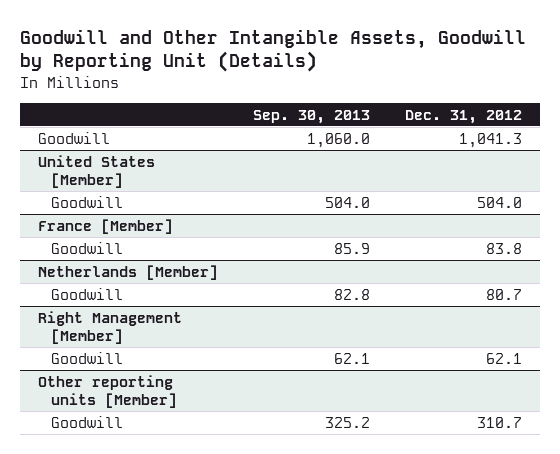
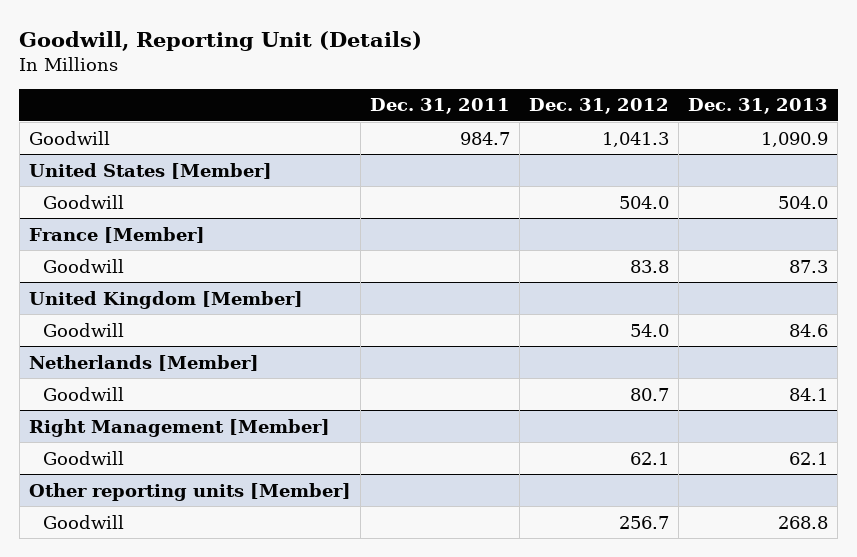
- Goodwill and Other Intangible Assets, Goodwill by Reporting Unit (Details)
+ Goodwill, Reporting Unit (Details)
- | Sep. 30, 2013 | Dec. 31, 2012
+ | Dec. 31, 2011 | Dec. 31, 2012 | Dec. 31, 2013
+ United Kingdom [Member]
+ Goodwill | | 54.0 | 84.6
@ Other reporting units [Member]
- Goodwill | 325.2 | 310.7
+ Goodwill | | 256.7 | 268.8

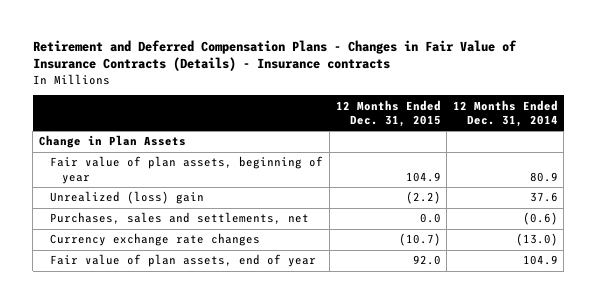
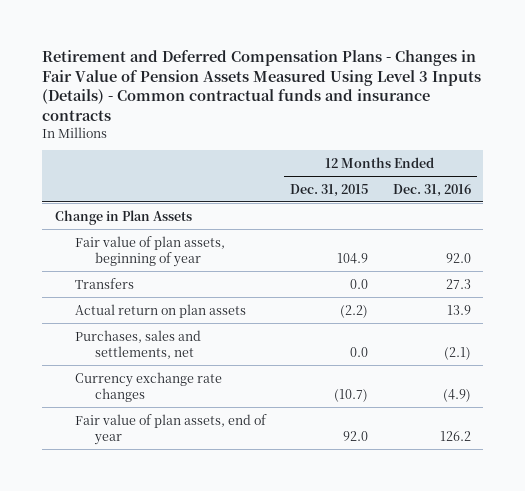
- Retirement and Deferred Compensation Plans - Changes in Fair Value of Insurance Contracts (Details) - Insurance contracts
+ Retirement and Deferred Compensation Plans - Changes in Fair Value of Pension Assets Measured Using Level 3 Inputs (Details) - Common contractual funds and insurance contracts
- | 12 Months Ended Dec. 31, 2015 | 12 Months Ended Dec. 31, 2014
+ | 12 Months Ended Dec. 31, 2015 | 12 Months Ended Dec. 31, 2016
- Unrealized (loss) gain | (2.2) | 37.6
+ Transfers | 0.0 | 27.3
+ Actual return on plan assets | (2.2) | 13.9

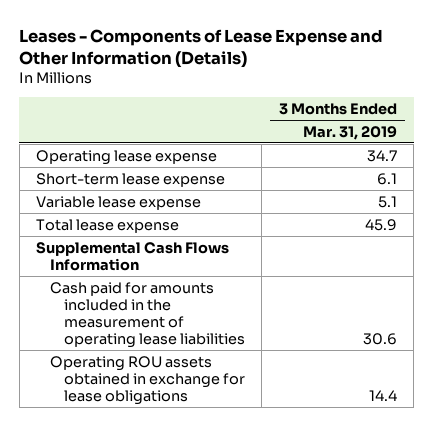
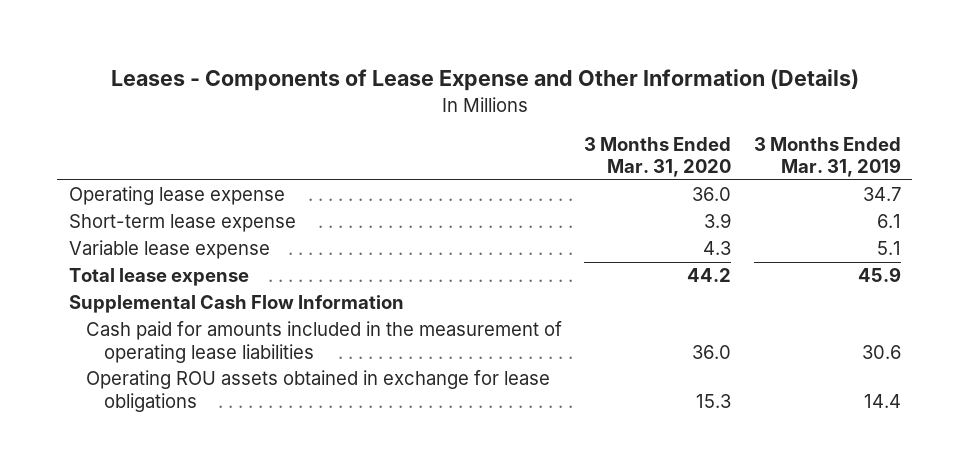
- | 3 Months Ended Mar. 31, 2019
+ | 3 Months Ended Mar. 31, 2020 | 3 Months Ended Mar. 31, 2019
- Supplemental Cash Flows Information
+ Supplemental Cash Flow Information

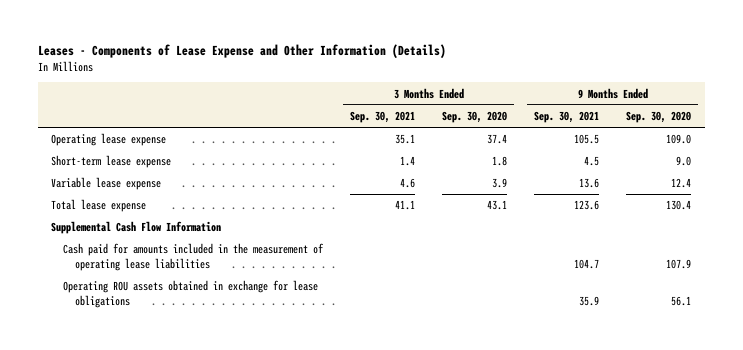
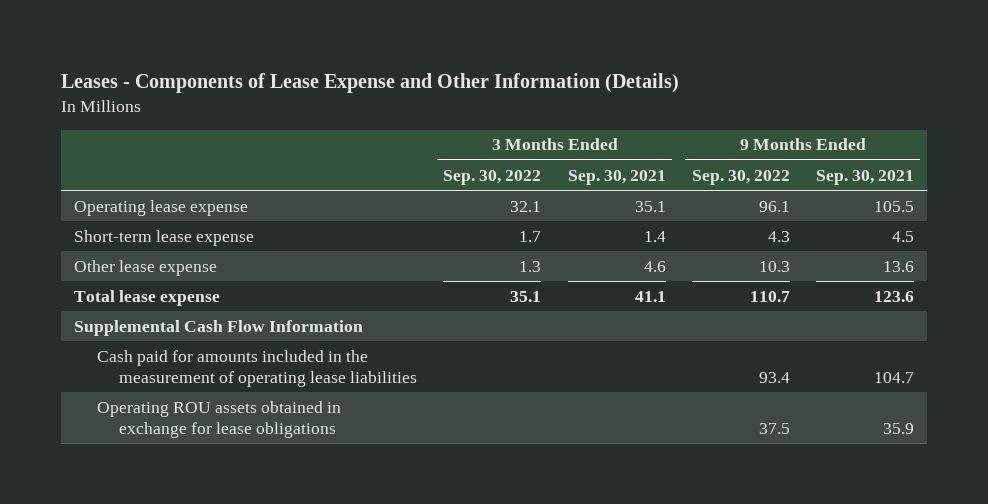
- | 3 Months Ended Sep. 30, 2021 | 3 Months Ended Sep. 30, 2020 | 9 Months Ended Sep. 30, 2021 | 9 Months Ended Sep. 30, 2020
+ | 3 Months Ended Sep. 30, 2022 | 3 Months Ended Sep. 30, 2021 | 9 Months Ended Sep. 30, 2022 | 9 Months Ended Sep. 30, 2021
- Variable lease expense | 4.6 | 3.9 | 13.6 | 12.4
+ Other lease expense | 1.3 | 4.6 | 10.3 | 13.6

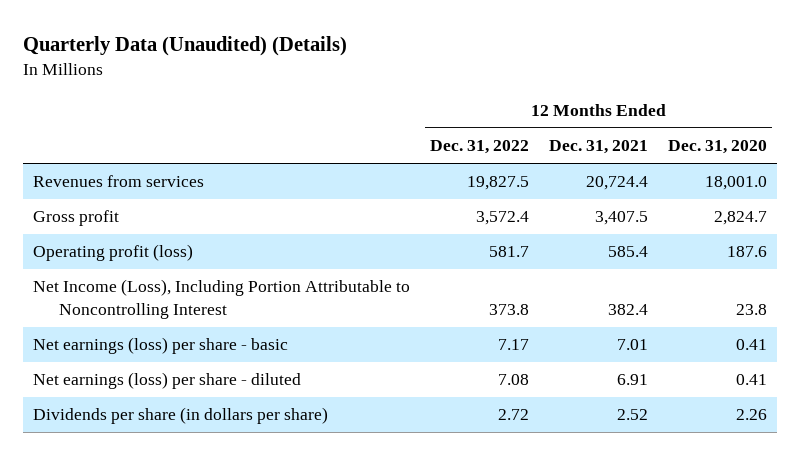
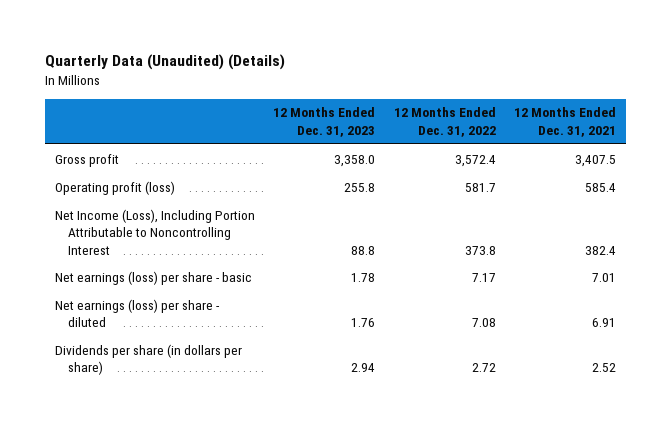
- | 12 Months Ended Dec. 31, 2022 | 12 Months Ended Dec. 31, 2021 | 12 Months Ended Dec. 31, 2020
+ | 12 Months Ended Dec. 31, 2023 | 12 Months Ended Dec. 31, 2022 | 12 Months Ended Dec. 31, 2021
- Revenues from services | 19,827.5 | 20,724.4 | 18,001.0

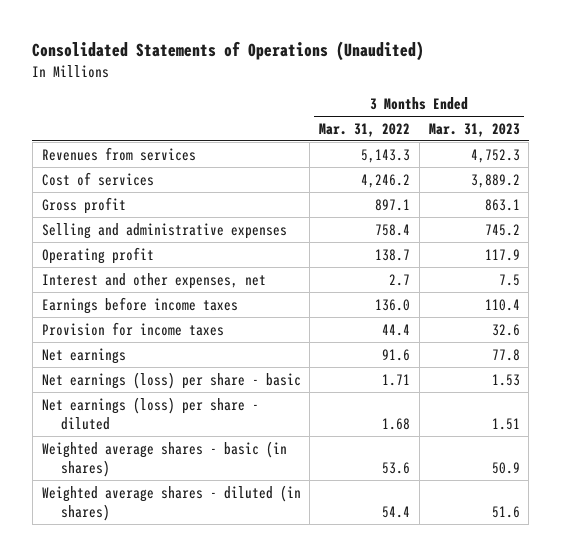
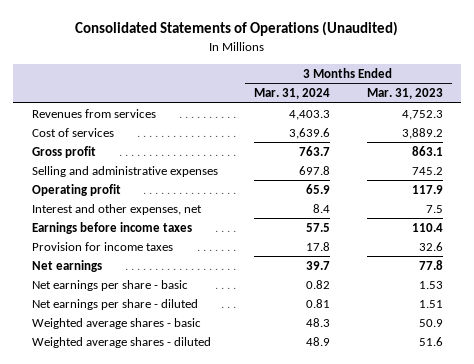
- | 3 Months Ended Mar. 31, 2022 | 3 Months Ended Mar. 31, 2023
+ | 3 Months Ended Mar. 31, 2024 | 3 Months Ended Mar. 31, 2023
- Net earnings (loss) per share - basic | 1.71 | 1.53
- Net earnings (loss) per share - diluted | 1.68 | 1.51
- Weighted average shares - basic (in shares) | 53.6 | 50.9
- Weighted average shares - diluted (in shares) | 54.4 | 51.6
+ Net earnings per share - basic | 0.82 | 1.53
+ Net earnings per share - diluted | 0.81 | 1.51
+ Weighted average shares - basic | 48.3 | 50.9
+ Weighted average shares - diluted | 48.9 | 51.6

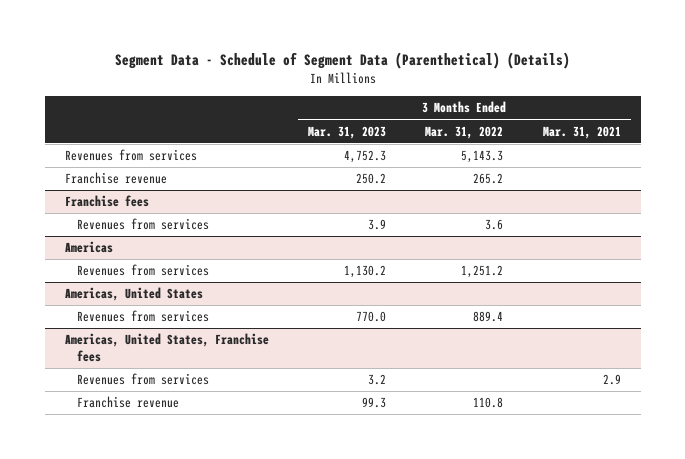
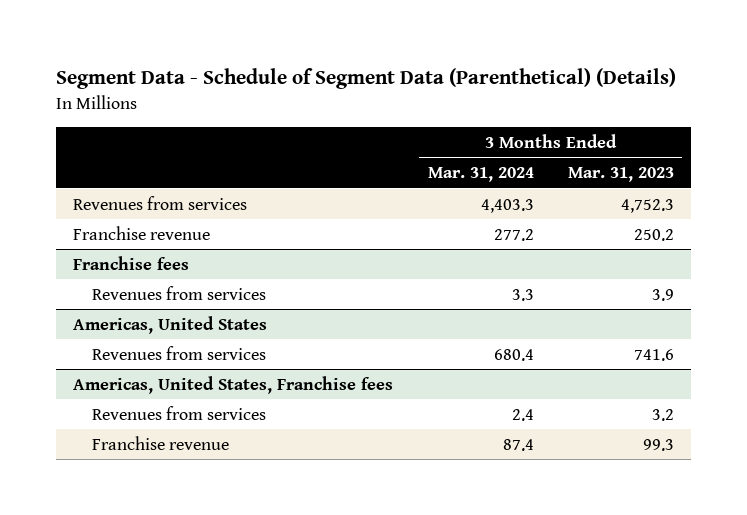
- | 3 Months Ended Mar. 31, 2023 | 3 Months Ended Mar. 31, 2022 | 3 Months Ended Mar. 31, 2021
+ | 3 Months Ended Mar. 31, 2024 | 3 Months Ended Mar. 31, 2023
- Americas
- Revenues from services | 1,130.2 | 1,251.2 |
@ Americas, United States
- Revenues from services | 770.0 | 889.4 |
+ Revenues from services | 680.4 | 741.6

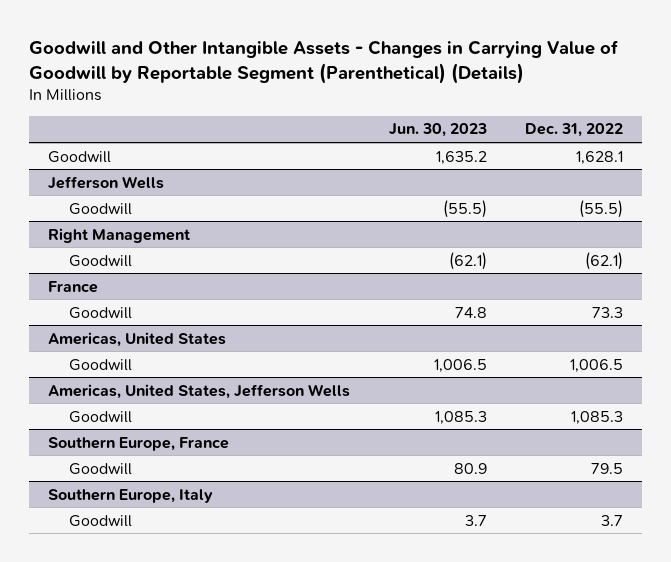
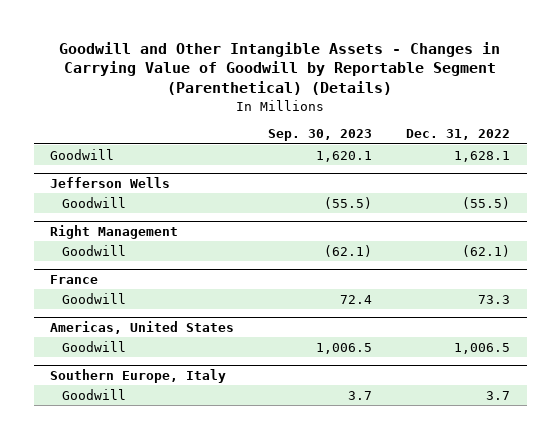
- | Jun. 30, 2023 | Dec. 31, 2022
+ | Sep. 30, 2023 | Dec. 31, 2022
- Americas, United States, Jefferson Wells
- Goodwill | 1,085.3 | 1,085.3
- Southern Europe, France
- Goodwill | 80.9 | 79.5

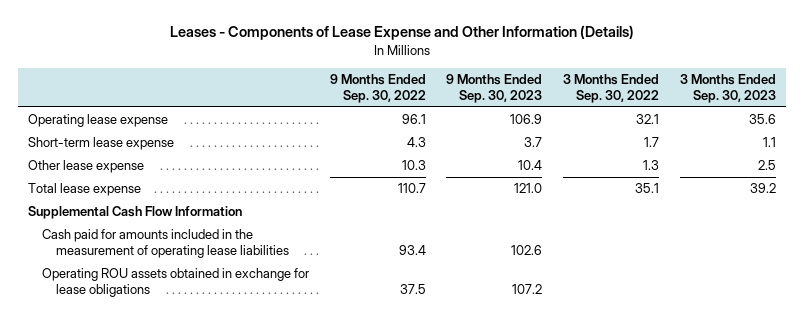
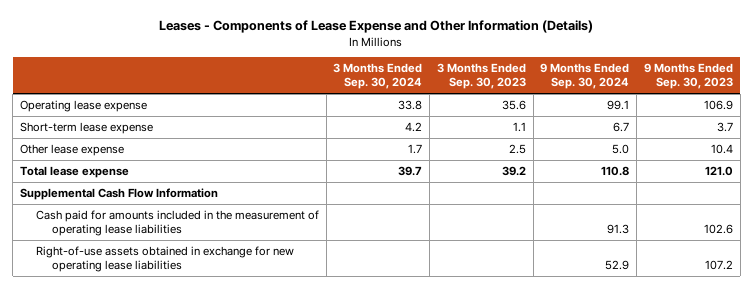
- | 9 Months Ended Sep. 30, 2022 | 9 Months Ended Sep. 30, 2023 | 3 Months Ended Sep. 30, 2022 | 3 Months Ended Sep. 30, 2023
+ | 3 Months Ended Sep. 30, 2024 | 3 Months Ended Sep. 30, 2023 | 9 Months Ended Sep. 30, 2024 | 9 Months Ended Sep. 30, 2023
- Operating ROU assets obtained in exchange for lease obligations | 37.5 | 107.2 | |
+ Right-of-use assets obtained in exchange for new operating lease liabilities | | | 52.9 | 107.2

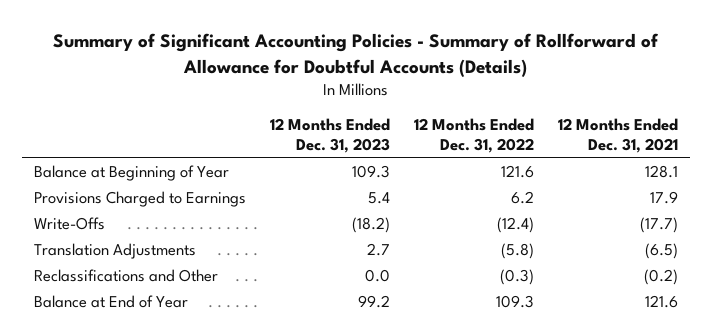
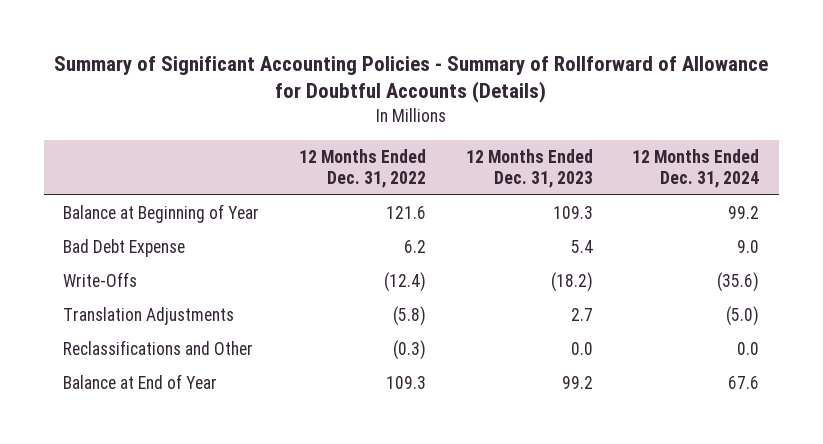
- | 12 Months Ended Dec. 31, 2023 | 12 Months Ended Dec. 31, 2022 | 12 Months Ended Dec. 31, 2021
+ | 12 Months Ended Dec. 31, 2022 | 12 Months Ended Dec. 31, 2023 | 12 Months Ended Dec. 31, 2024
- Provisions Charged to Earnings | 5.4 | 6.2 | 17.9
+ Bad Debt Expense | 6.2 | 5.4 | 9.0

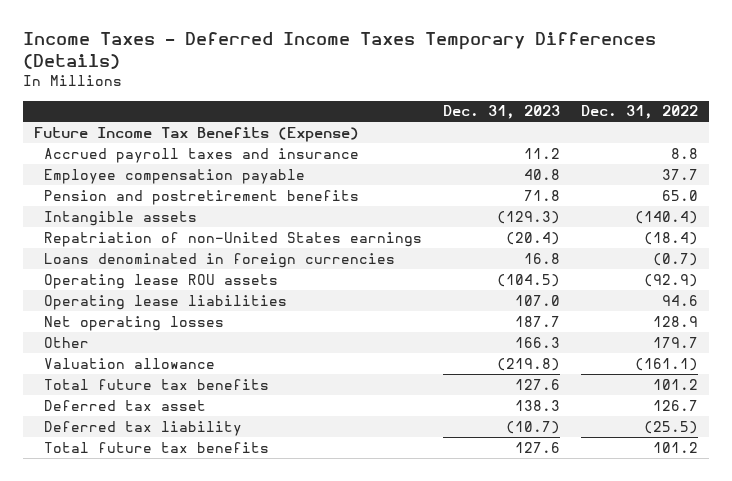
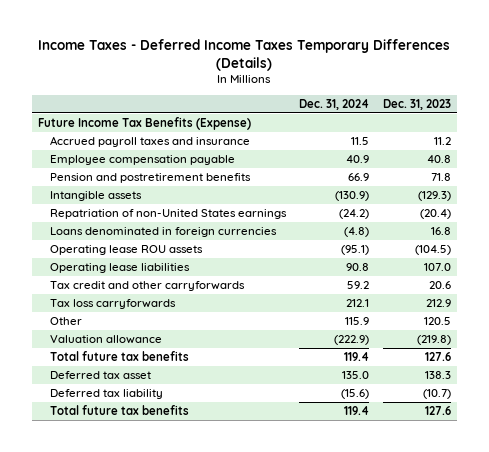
- | Dec. 31, 2023 | Dec. 31, 2022
+ | Dec. 31, 2024 | Dec. 31, 2023
- Net operating losses | 187.7 | 128.9
- Other | 166.3 | 179.7
+ Tax credit and other carryforwards | 59.2 | 20.6
+ Tax loss carryforwards | 212.1 | 212.9
+ Other | 115.9 | 120.5

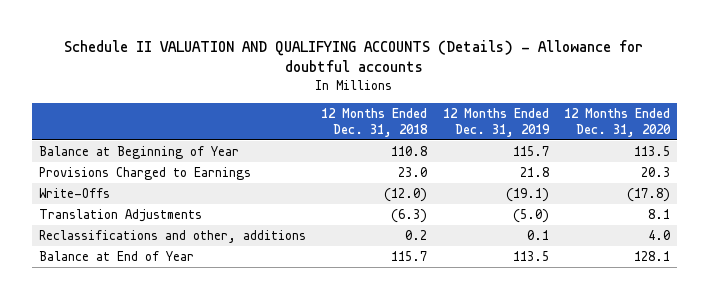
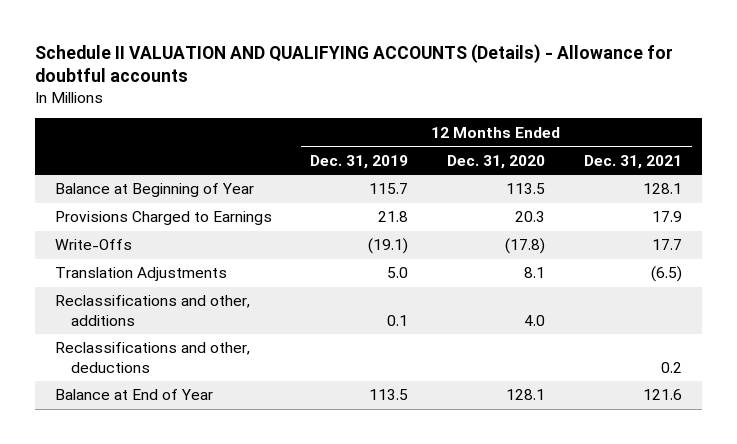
- | 12 Months Ended Dec. 31, 2018 | 12 Months Ended Dec. 31, 2019 | 12 Months Ended Dec. 31, 2020
+ | 12 Months Ended Dec. 31, 2019 | 12 Months Ended Dec. 31, 2020 | 12 Months Ended Dec. 31, 2021
- Translation Adjustments | (6.3) | (5.0) | 8.1
+ Translation Adjustments | 5.0 | 8.1 | (6.5)
+ Reclassifications and other, deductions | | | 0.2

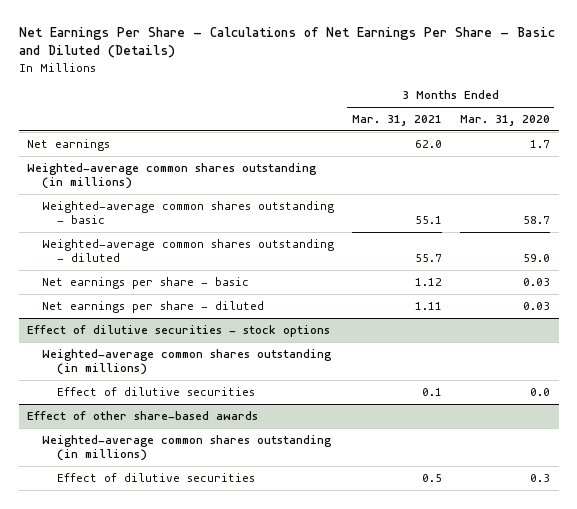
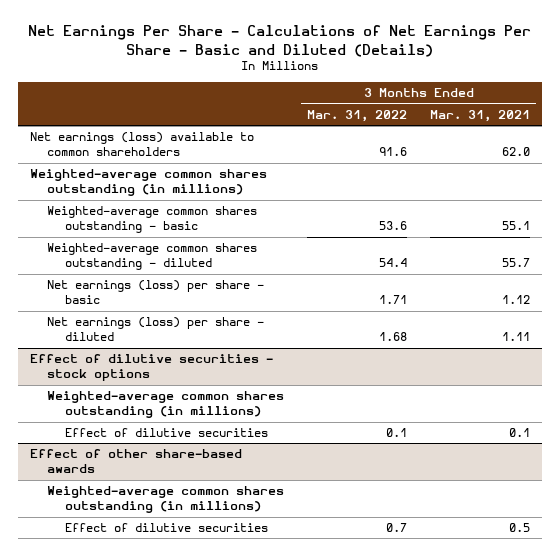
- | 3 Months Ended Mar. 31, 2021 | 3 Months Ended Mar. 31, 2020
+ | 3 Months Ended Mar. 31, 2022 | 3 Months Ended Mar. 31, 2021
- Net earnings | 62.0 | 1.7
+ Net earnings (loss) available to common shareholders | 91.6 | 62.0
- Net earnings per share - basic | 1.12 | 0.03
- Net earnings per share - diluted | 1.11 | 0.03
+ Net earnings (loss) per share - basic | 1.71 | 1.12
+ Net earnings (loss) per share - diluted | 1.68 | 1.11

